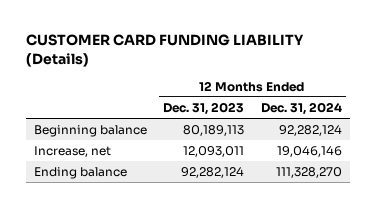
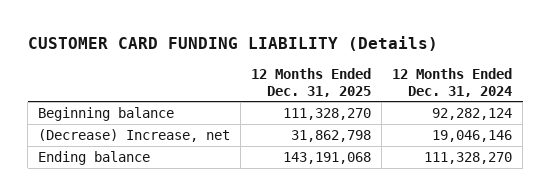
- | 12 Months Ended Dec. 31, 2023 | 12 Months Ended Dec. 31, 2024
+ | 12 Months Ended Dec. 31, 2025 | 12 Months Ended Dec. 31, 2024
- Increase, net | 12,093,011 | 19,046,146
+ (Decrease) Increase, net | 31,862,798 | 19,046,146

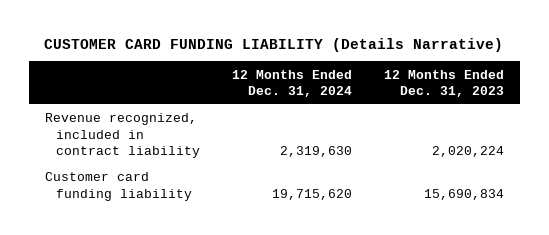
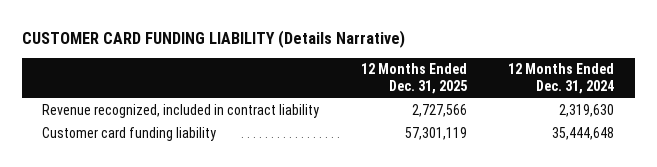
- | 12 Months Ended Dec. 31, 2024 | 12 Months Ended Dec. 31, 2023
+ | 12 Months Ended Dec. 31, 2025 | 12 Months Ended Dec. 31, 2024
- Customer card funding liability | 19,715,620 | 15,690,834
+ Customer card funding liability | 57,301,119 | 35,444,648

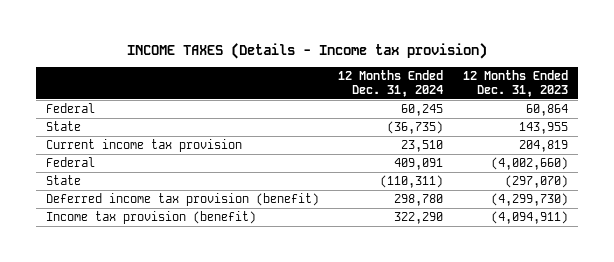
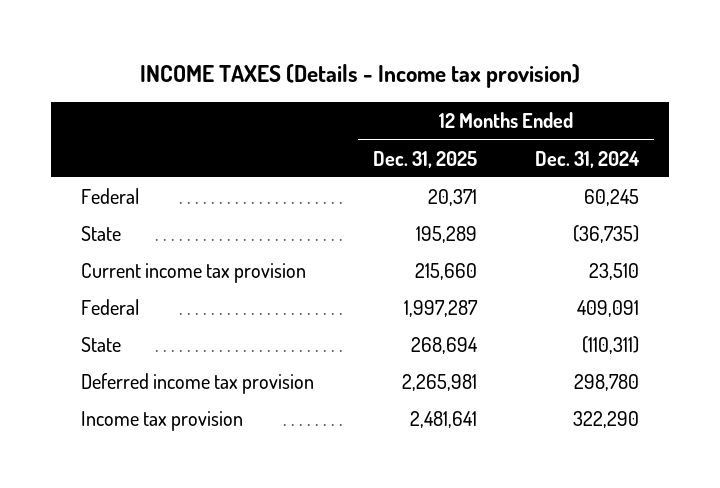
- | 12 Months Ended Dec. 31, 2024 | 12 Months Ended Dec. 31, 2023
+ | 12 Months Ended Dec. 31, 2025 | 12 Months Ended Dec. 31, 2024
- Deferred income tax provision (benefit) | 298,780 | (4,299,730)
- Income tax provision (benefit) | 322,290 | (4,094,911)
+ Deferred income tax provision | 2,265,981 | 298,780
+ Income tax provision | 2,481,641 | 322,290

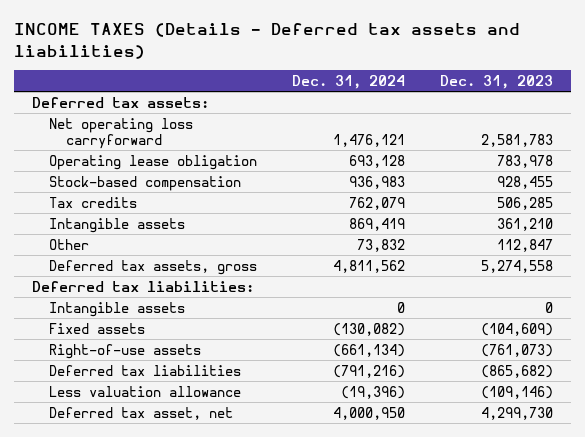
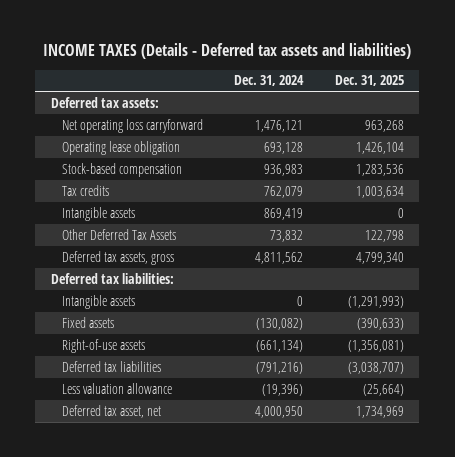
- | Dec. 31, 2024 | Dec. 31, 2023
+ | Dec. 31, 2024 | Dec. 31, 2025
- Other | 73,832 | 112,847
+ Other Deferred Tax Assets | 73,832 | 122,798

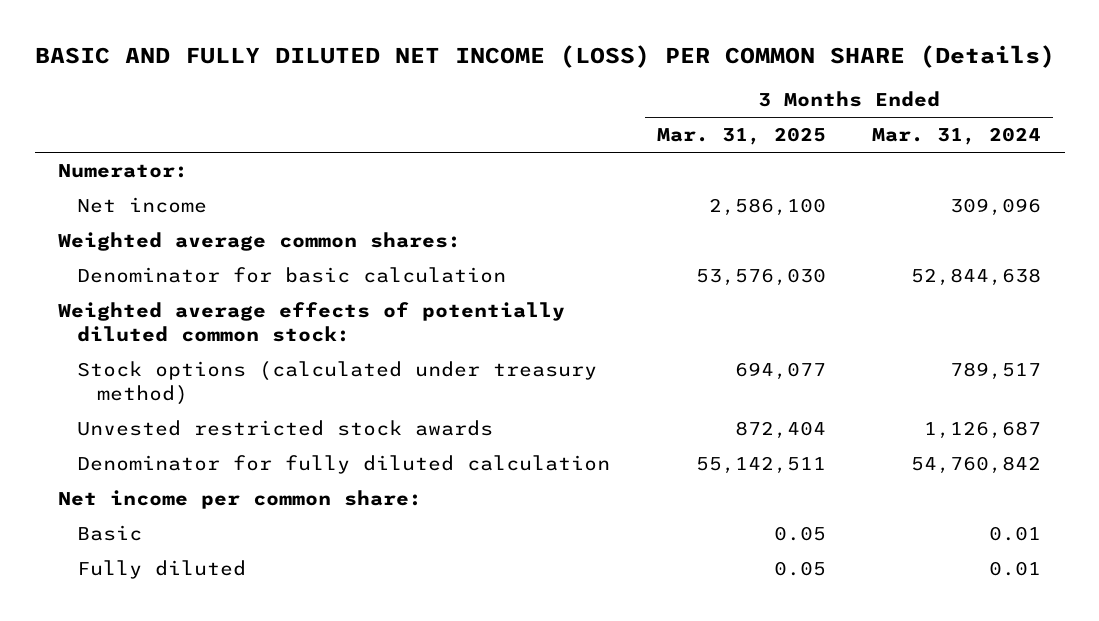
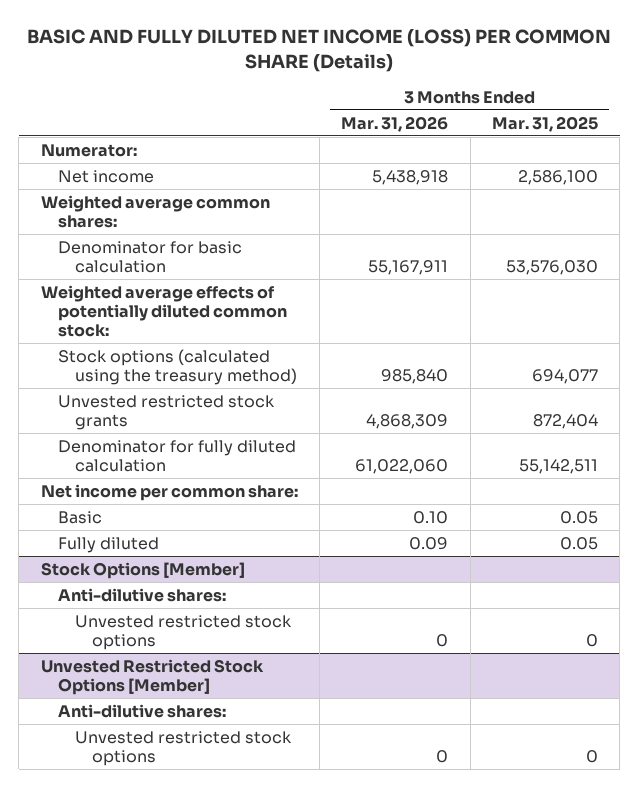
- | 3 Months Ended Mar. 31, 2025 | 3 Months Ended Mar. 31, 2024
+ | 3 Months Ended Mar. 31, 2026 | 3 Months Ended Mar. 31, 2025
- Stock options (calculated under treasury method) | 694,077 | 789,517
- Unvested restricted stock awards | 872,404 | 1,126,687
+ Stock options (calculated using the treasury method) | 985,840 | 694,077
+ Unvested restricted stock grants | 4,868,309 | 872,404
+ Stock Options [Member]
+ Anti-dilutive shares:
+ Unvested restricted stock options | 0 | 0
+ Unvested Restricted Stock Options [Member]
+ Anti-dilutive shares:
+ Unvested restricted stock options | 0 | 0

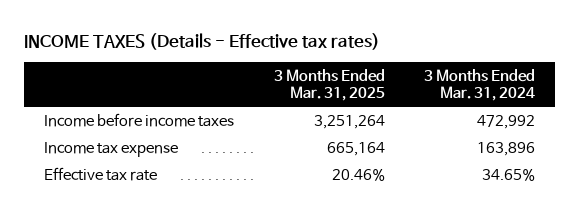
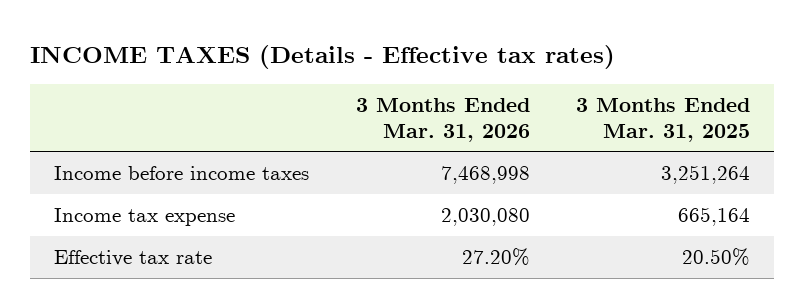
- | 3 Months Ended Mar. 31, 2025 | 3 Months Ended Mar. 31, 2024
+ | 3 Months Ended Mar. 31, 2026 | 3 Months Ended Mar. 31, 2025
- Effective tax rate | 20.46% | 34.65%
+ Effective tax rate | 27.20% | 20.50%

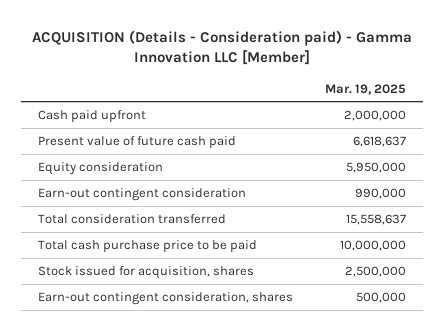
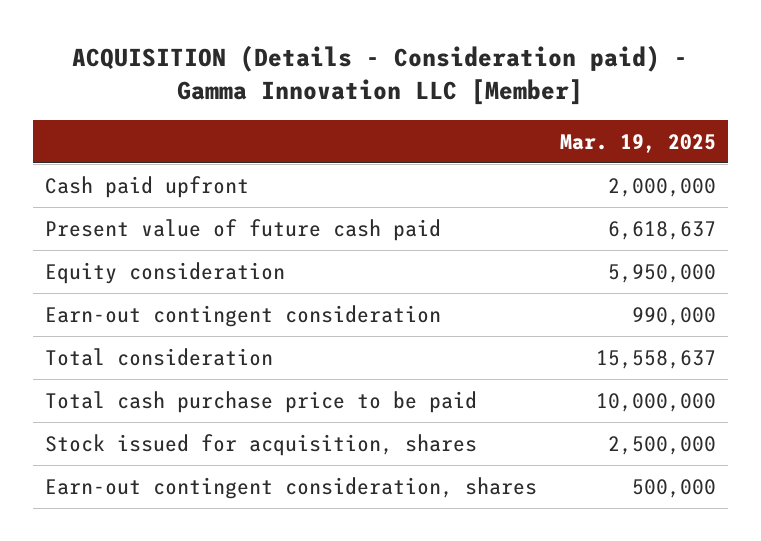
- Total consideration transferred | 15,558,637
+ Total consideration | 15,558,637

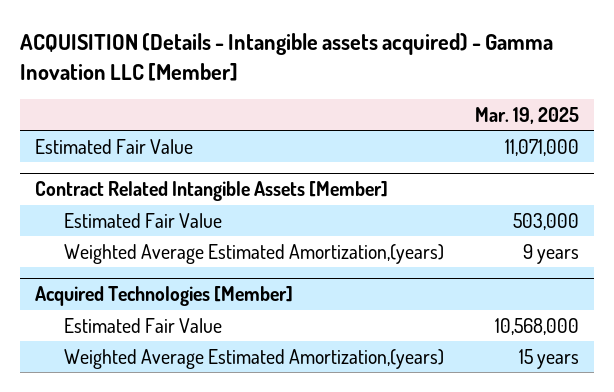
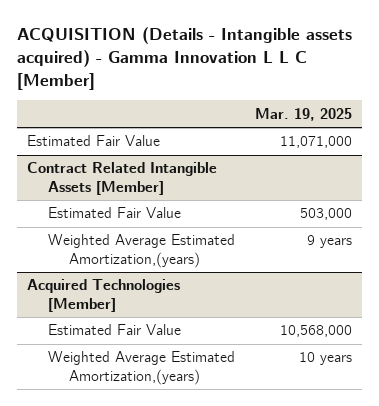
- ACQUISITION (Details - Intangible assets acquired) - Gamma Inovation LLC [Member]
+ ACQUISITION (Details - Intangible assets acquired) - Gamma Innovation L L C [Member]
@ Acquired Technologies [Member]
- Weighted Average Estimated Amortization,(years) | 15 years
+ Weighted Average Estimated Amortization,(years) | 10 years

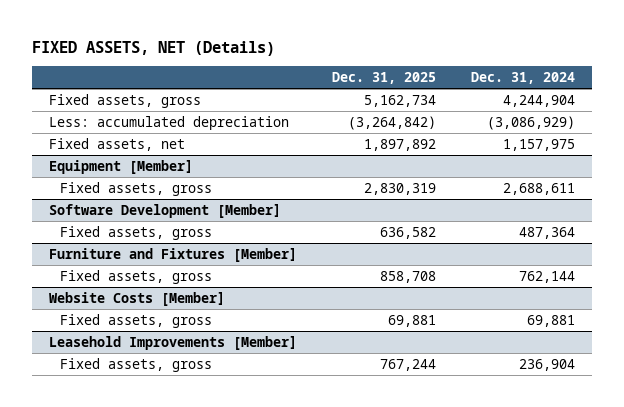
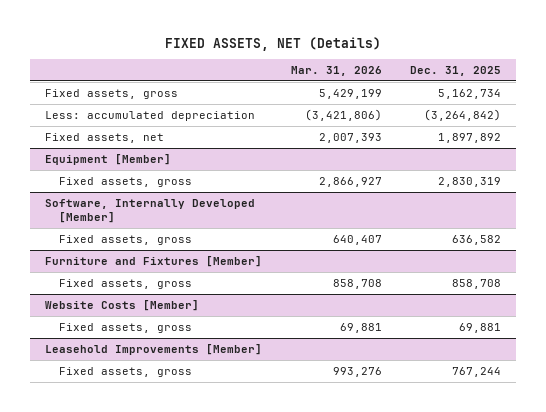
- | Dec. 31, 2025 | Dec. 31, 2024
+ | Mar. 31, 2026 | Dec. 31, 2025
- Software Development [Member]
+ Software, Internally Developed [Member]

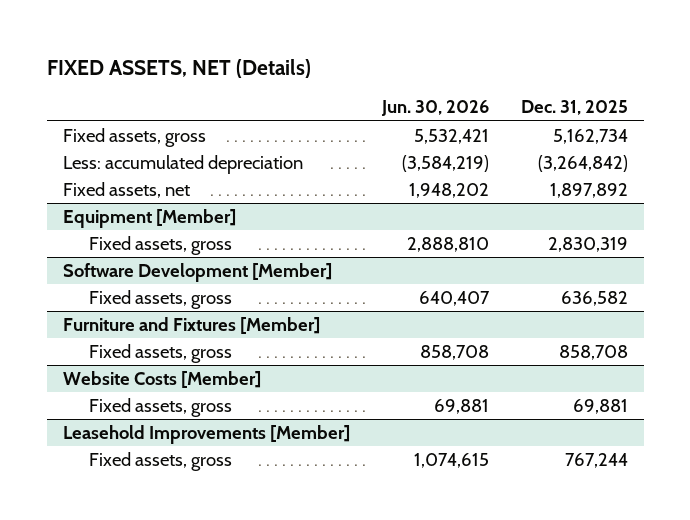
- | Mar. 31, 2026 | Dec. 31, 2025
+ | Jun. 30, 2026 | Dec. 31, 2025
- Software, Internally Developed [Member]
+ Software Development [Member]

